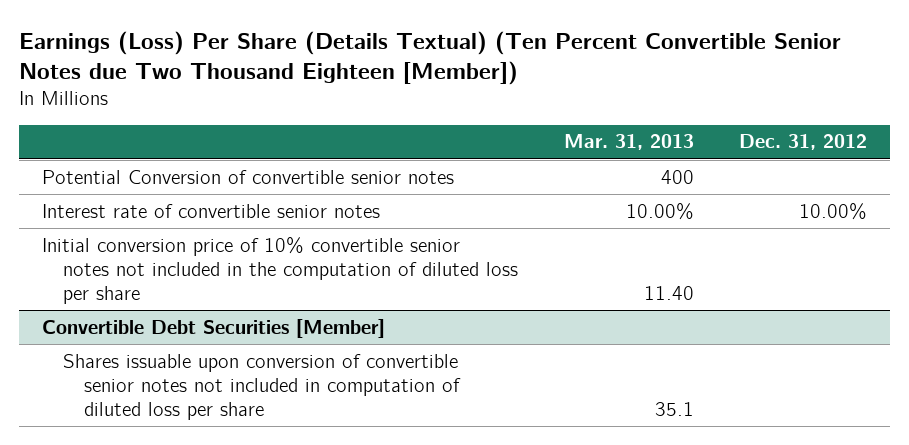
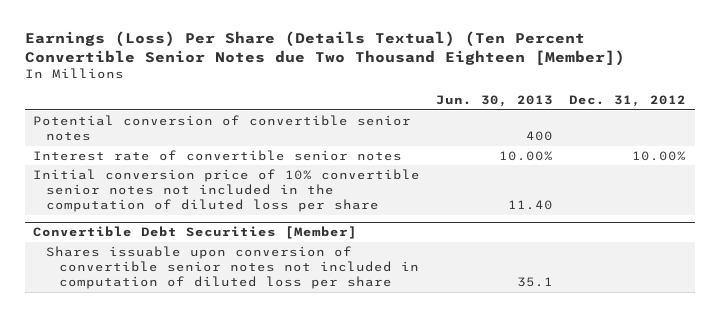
- | Mar. 31, 2013 | Dec. 31, 2012
+ | Jun. 30, 2013 | Dec. 31, 2012
- Potential Conversion of convertible senior notes | 400 |
+ Potential conversion of convertible senior notes | 400 |

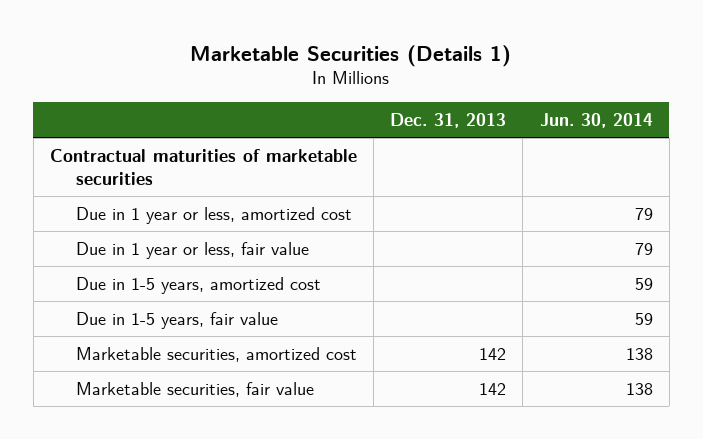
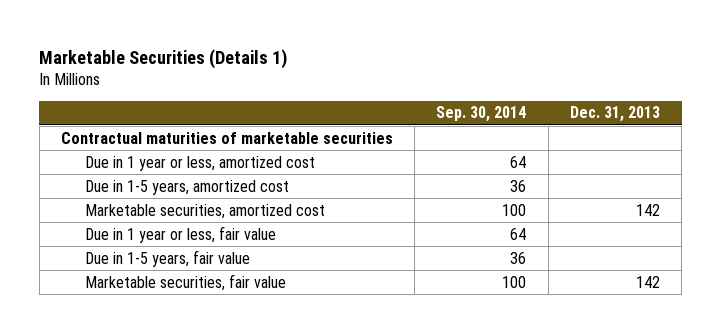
- | Dec. 31, 2013 | Jun. 30, 2014
+ | Sep. 30, 2014 | Dec. 31, 2013
moved down: Due in 1 year or less, fair value | 64 |
moved down: Due in 1-5 years, fair value | 36 |

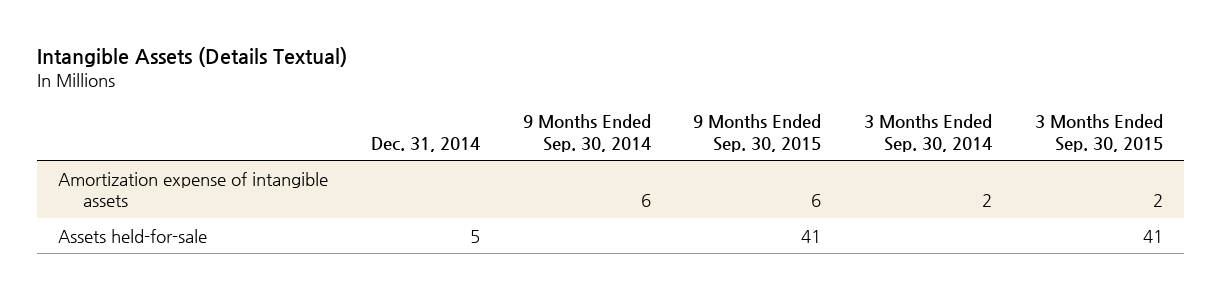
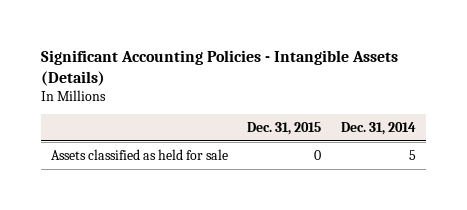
- Intangible Assets (Details Textual)
+ Significant Accounting Policies - Intangible Assets (Details)
- | Dec. 31, 2014 | 9 Months Ended Sep. 30, 2014 | 9 Months Ended Sep. 30, 2015 | 3 Months Ended Sep. 30, 2014 | 3 Months Ended Sep. 30, 2015
+ | Dec. 31, 2015 | Dec. 31, 2014
- Amortization expense of intangible assets | | 6 | 6 | 2 | 2
- Assets held-for-sale | 5 | | 41 | | 41
+ Assets classified as held for sale | 0 | 5

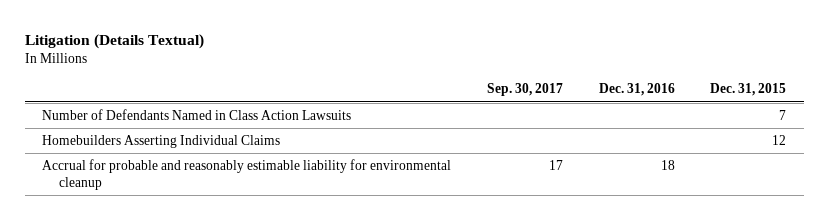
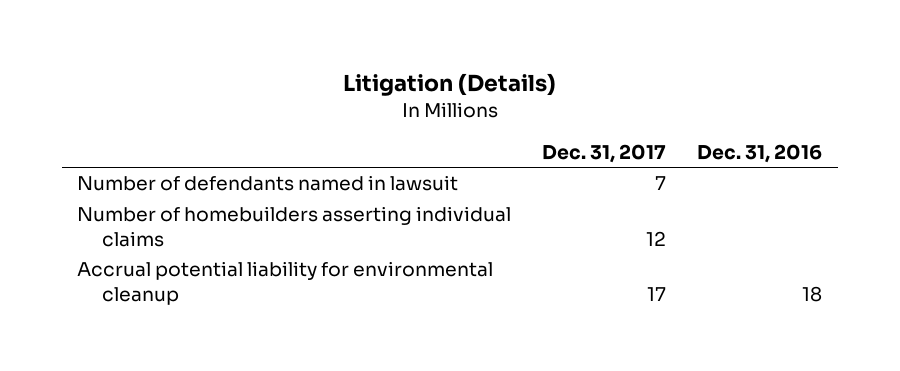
- Litigation (Details Textual)
+ Litigation (Details)
- | Sep. 30, 2017 | Dec. 31, 2016 | Dec. 31, 2015
+ | Dec. 31, 2017 | Dec. 31, 2016
- Number of Defendants Named in Class Action Lawsuits | | | 7
- Homebuilders Asserting Individual Claims | | | 12
- Accrual for probable and reasonably estimable liability for environmental cleanup | 17 | 18 |
+ Number of defendants named in lawsuit | 7 |
+ Number of homebuilders asserting individual claims | 12 |
+ Accrual potential liability for environmental cleanup | 17 | 18

